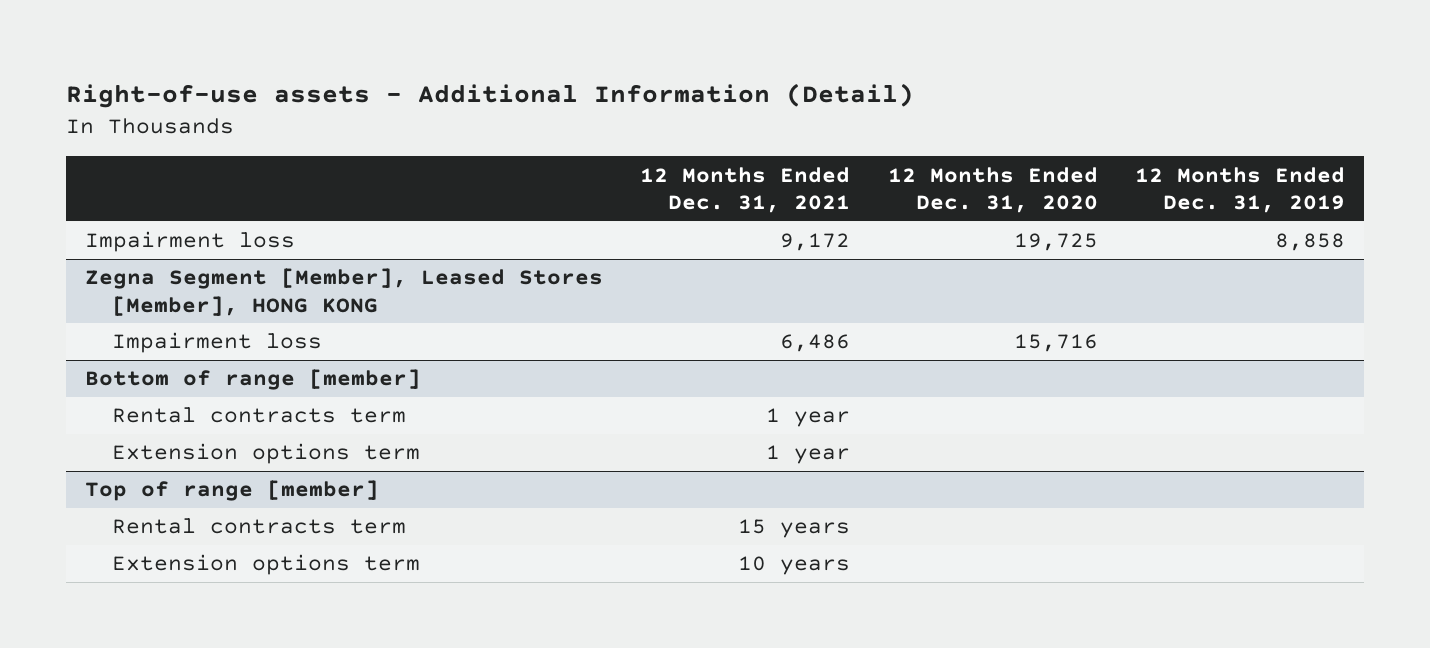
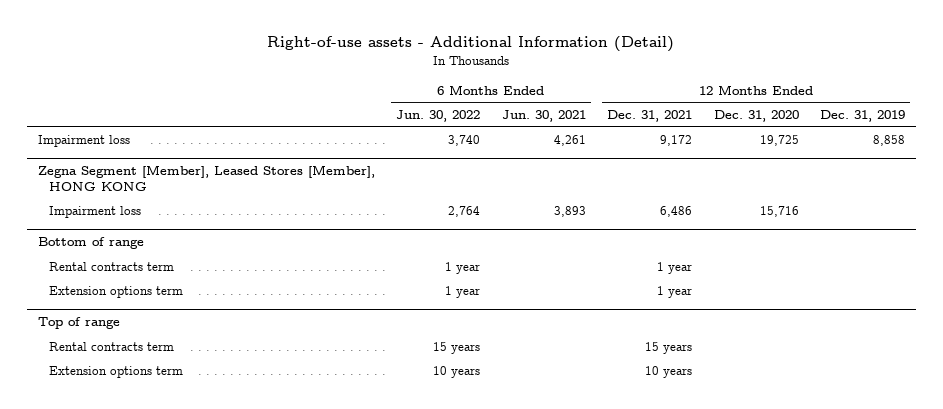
- | 12 Months Ended Dec. 31, 2021 | 12 Months Ended Dec. 31, 2020 | 12 Months Ended Dec. 31, 2019
+ | 6 Months Ended Jun. 30, 2022 | 6 Months Ended Jun. 30, 2021 | 12 Months Ended Dec. 31, 2021 | 12 Months Ended Dec. 31, 2020 | 12 Months Ended Dec. 31, 2019
- Bottom of range [member]
+ Bottom of range
- Top of range [member]
+ Top of range

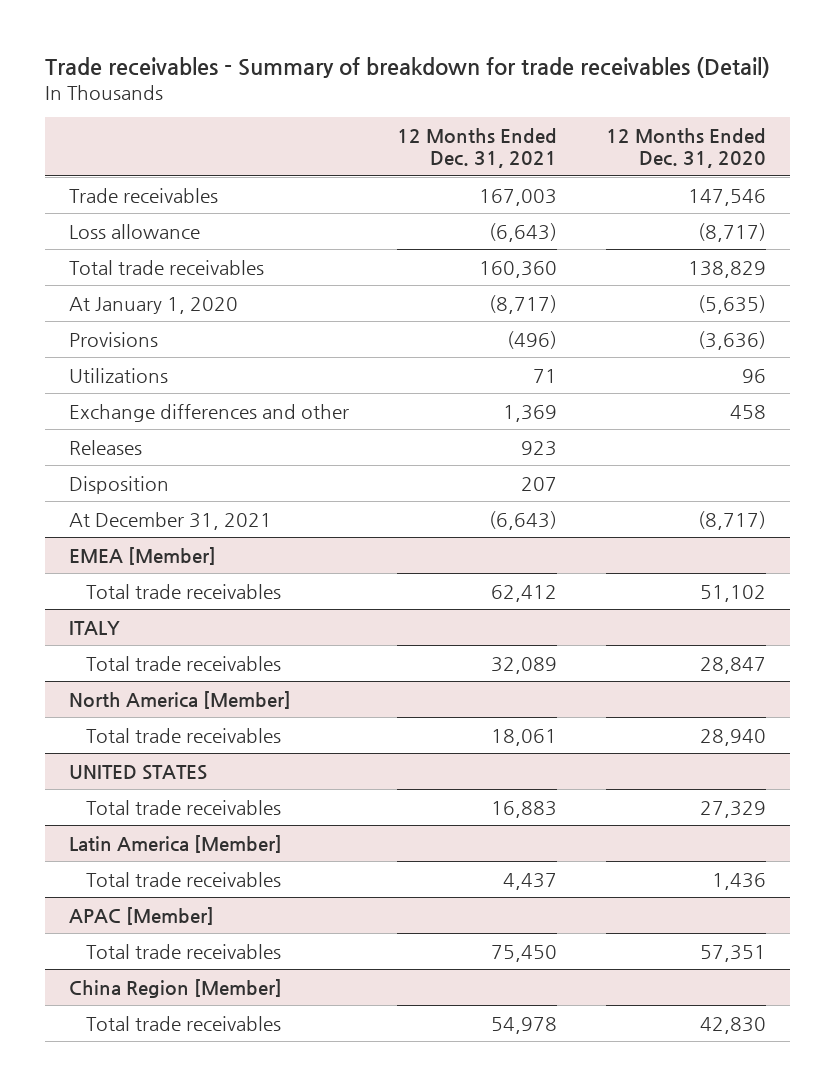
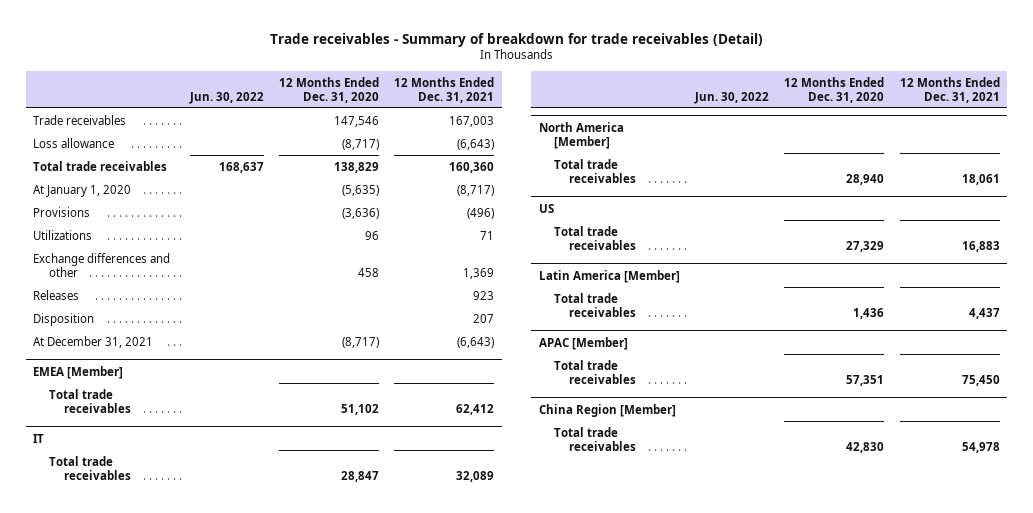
- | 12 Months Ended Dec. 31, 2021 | 12 Months Ended Dec. 31, 2020
+ | Jun. 30, 2022 | 12 Months Ended Dec. 31, 2020 | 12 Months Ended Dec. 31, 2021
- ITALY
+ IT
- UNITED STATES
+ US

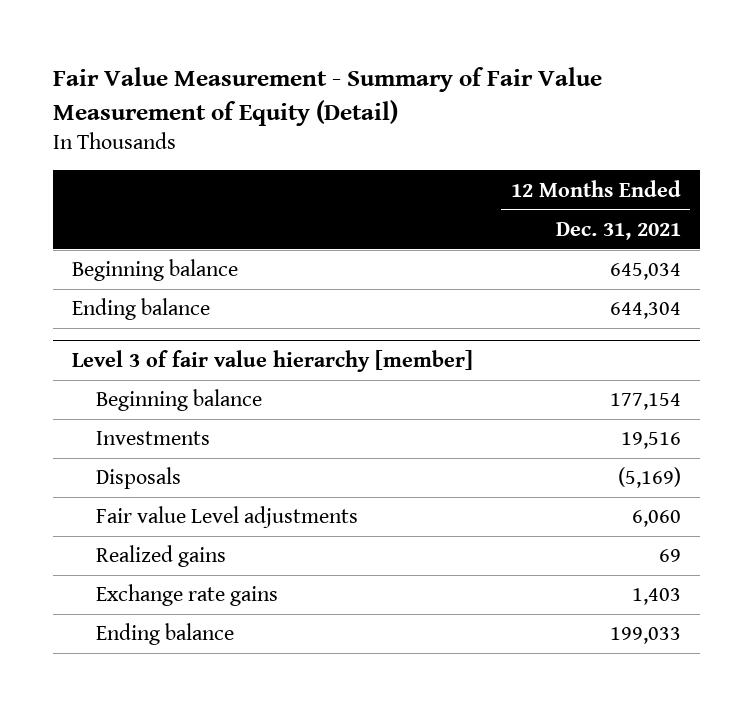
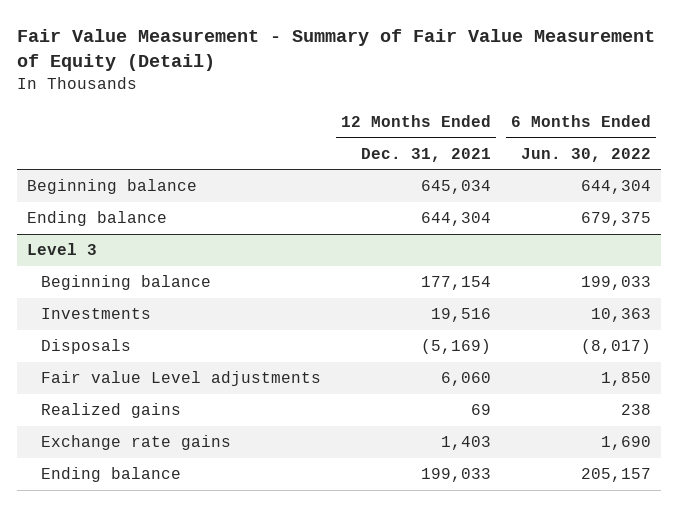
- | 12 Months Ended Dec. 31, 2021
+ | 12 Months Ended Dec. 31, 2021 | 6 Months Ended Jun. 30, 2022
- Level 3 of fair value hierarchy [member]
+ Level 3

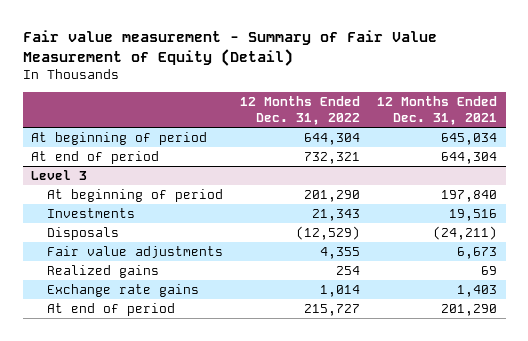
- Fair Value Measurement - Summary of Fair Value Measurement of Equity (Detail)
+ Fair value measurement - Summary of Fair Value Measurement of Equity (Detail)
- | 12 Months Ended Dec. 31, 2021 | 6 Months Ended Jun. 30, 2022
+ | 12 Months Ended Dec. 31, 2022 | 12 Months Ended Dec. 31, 2021
- Beginning balance | 645,034 | 644,304
- Ending balance | 644,304 | 679,375
+ At beginning of period | 644,304 | 645,034
+ At end of period | 732,321 | 644,304
@ Level 3
- Beginning balance | 177,154 | 199,033
+ At beginning of period | 201,290 | 197,840
- Disposals | (5,169) | (8,017)
- Fair value Level adjustments | 6,060 | 1,850
+ Disposals | (12,529) | (24,211)
+ Fair value adjustments | 4,355 | 6,673
- Ending balance | 199,033 | 205,157
+ At end of period | 215,727 | 201,290

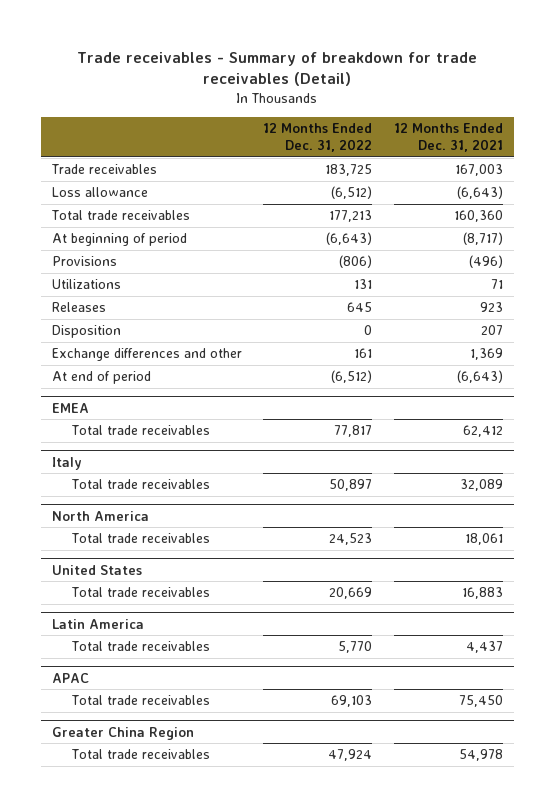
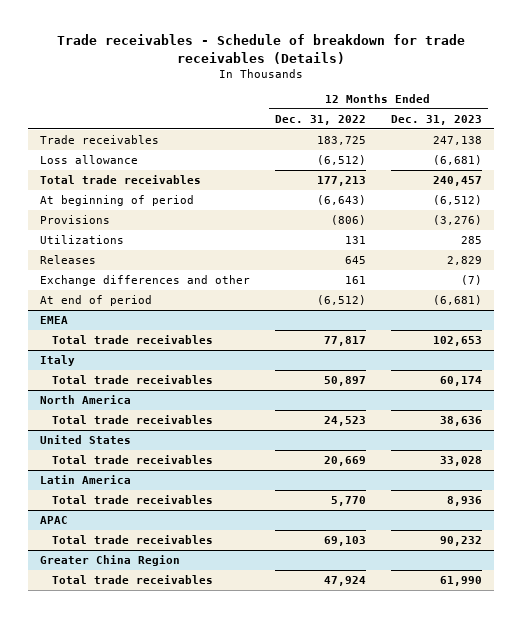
- Trade receivables - Summary of breakdown for trade receivables (Detail)
+ Trade receivables - Schedule of breakdown for trade receivables (Details)
- | 12 Months Ended Dec. 31, 2022 | 12 Months Ended Dec. 31, 2021
+ | 12 Months Ended Dec. 31, 2022 | 12 Months Ended Dec. 31, 2023
- Disposition | 0 | 207

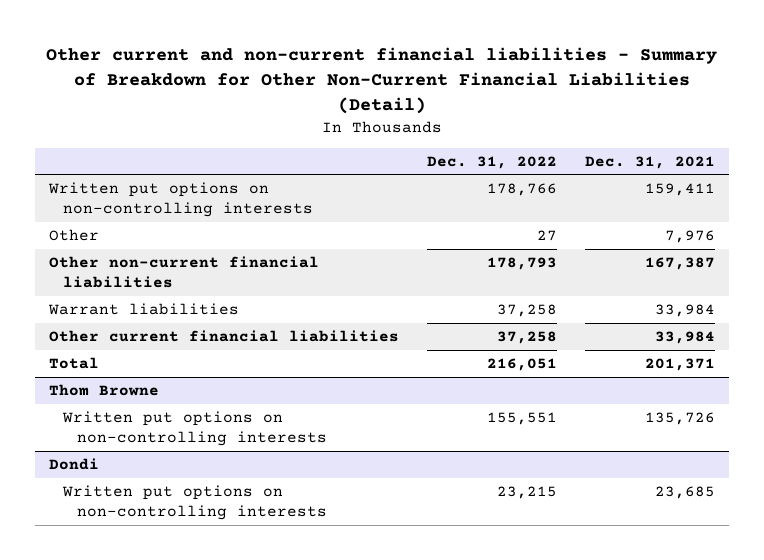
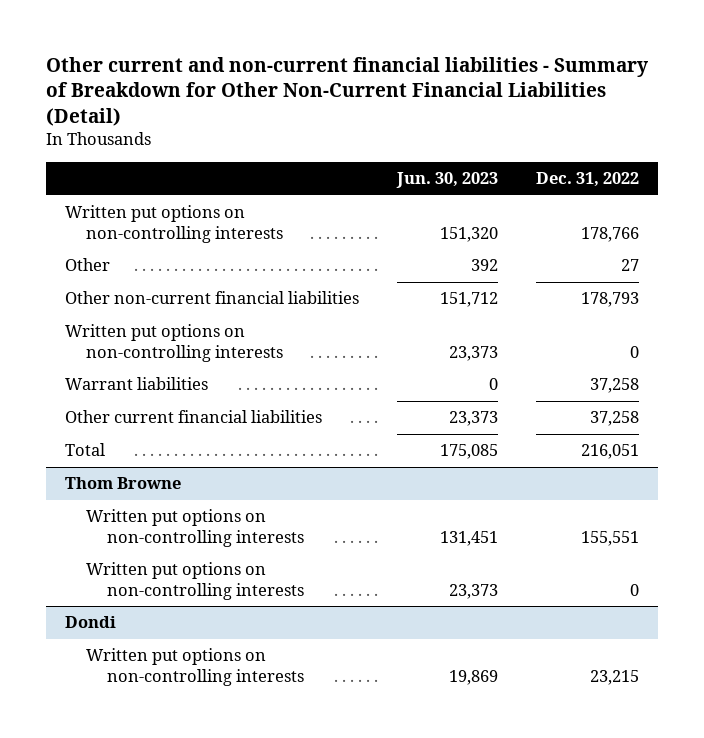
- | Dec. 31, 2022 | Dec. 31, 2021
+ | Jun. 30, 2023 | Dec. 31, 2022
+ Written put options on non-controlling interests | 23,373 | 0
@ Thom Browne
+ Written put options on non-controlling interests | 23,373 | 0

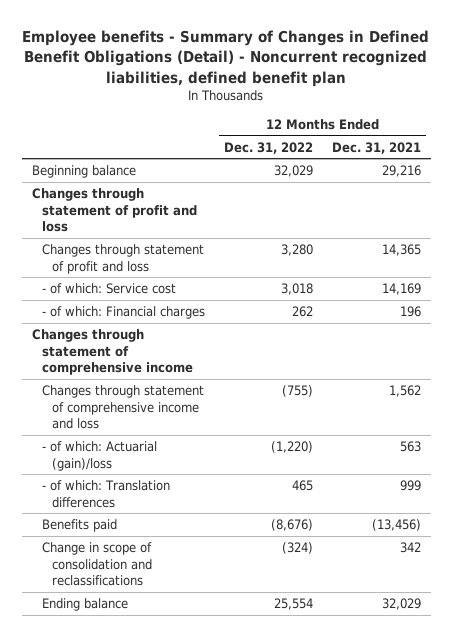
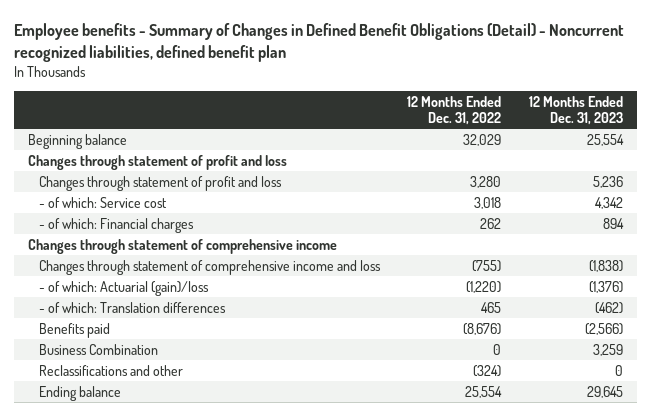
- | 12 Months Ended Dec. 31, 2022 | 12 Months Ended Dec. 31, 2021
+ | 12 Months Ended Dec. 31, 2022 | 12 Months Ended Dec. 31, 2023
- Change in scope of consolidation and reclassifications | (324) | 342
+ Business Combination | 0 | 3,259
+ Reclassifications and other | (324) | 0

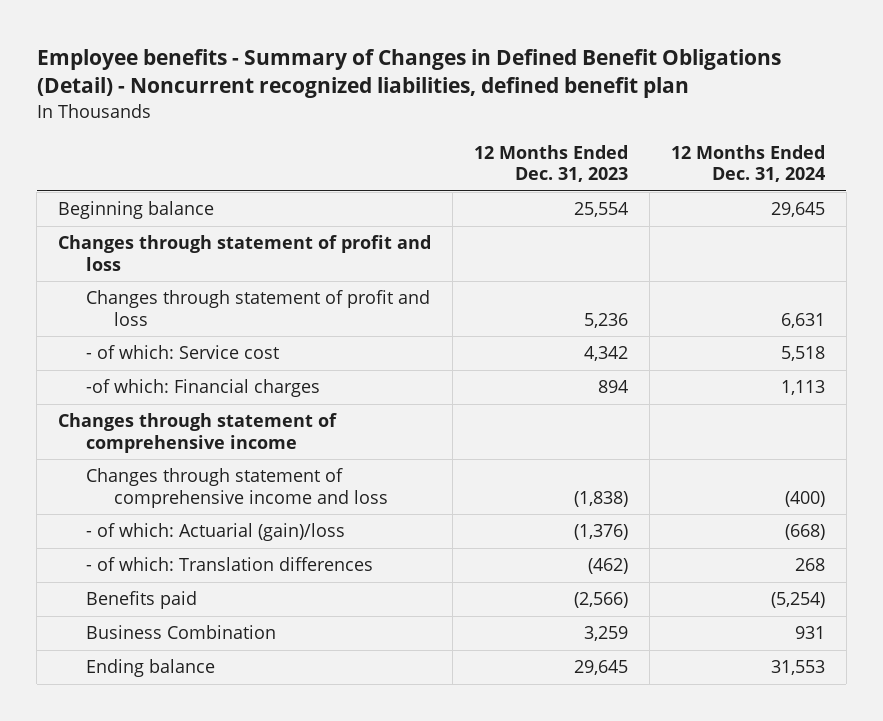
- | 12 Months Ended Dec. 31, 2022 | 12 Months Ended Dec. 31, 2023
+ | 12 Months Ended Dec. 31, 2023 | 12 Months Ended Dec. 31, 2024
- - of which: Financial charges | 262 | 894
+ -of which: Financial charges | 894 | 1,113
- Reclassifications and other | (324) | 0

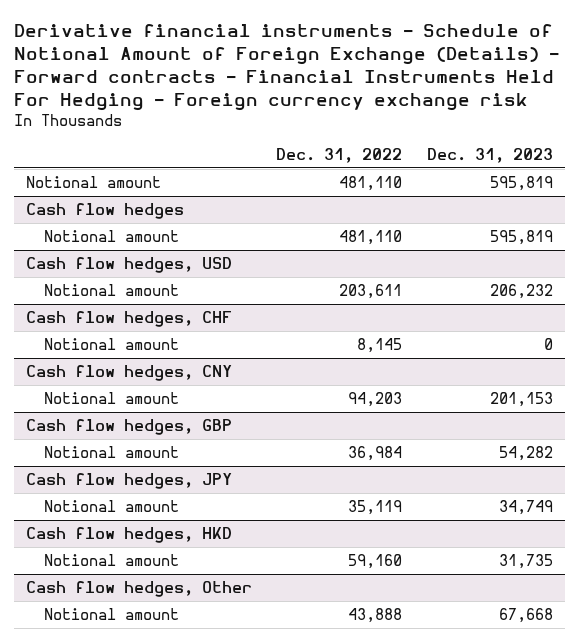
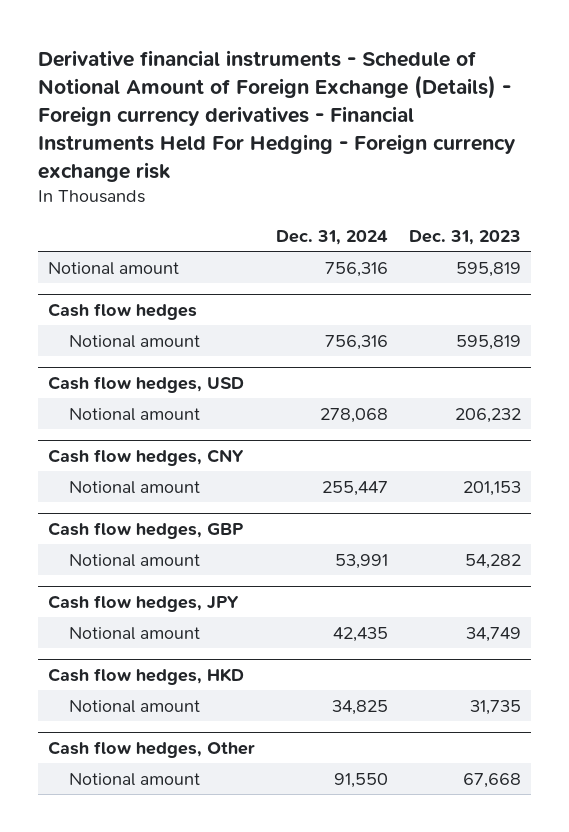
- Derivative financial instruments - Schedule of Notional Amount of Foreign Exchange (Details) - Forward contracts - Financial Instruments Held For Hedging - Foreign currency exchange risk
+ Derivative financial instruments - Schedule of Notional Amount of Foreign Exchange (Details) - Foreign currency derivatives - Financial Instruments Held For Hedging - Foreign currency exchange risk
- | Dec. 31, 2022 | Dec. 31, 2023
+ | Dec. 31, 2024 | Dec. 31, 2023
- Cash flow hedges, CHF
- Notional amount | 8,145 | 0

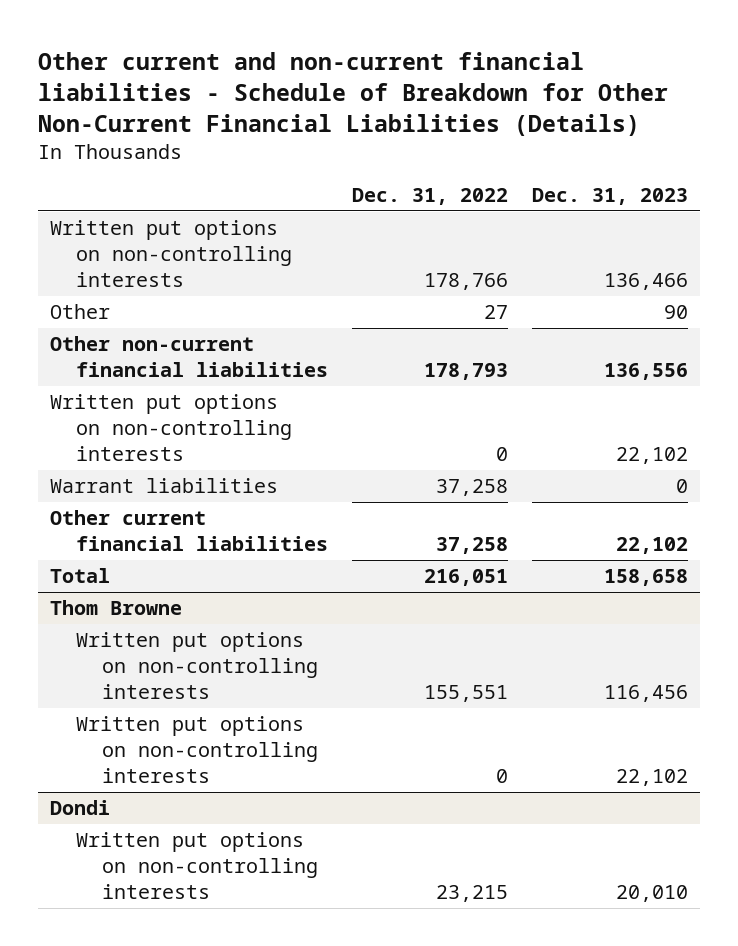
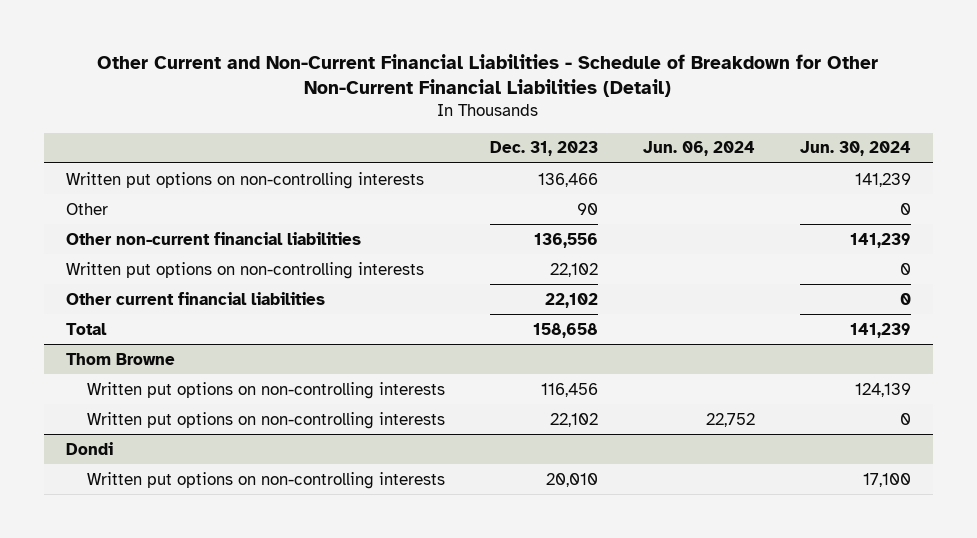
- Other current and non-current financial liabilities - Schedule of Breakdown for Other Non-Current Financial Liabilities (Details)
+ Other Current and Non-Current Financial Liabilities - Schedule of Breakdown for Other Non-Current Financial Liabilities (Detail)
- | Dec. 31, 2022 | Dec. 31, 2023
+ | Dec. 31, 2023 | Jun. 06, 2024 | Jun. 30, 2024
- Warrant liabilities | 37,258 | 0

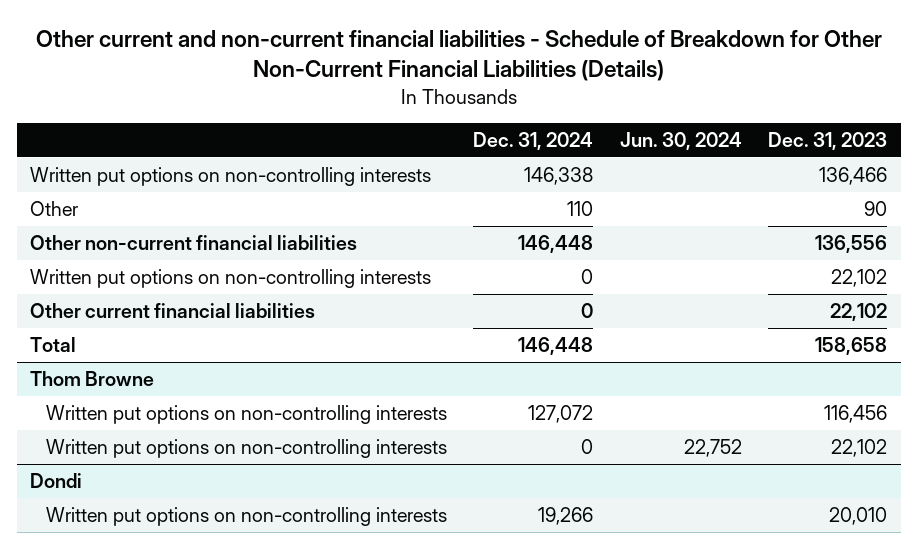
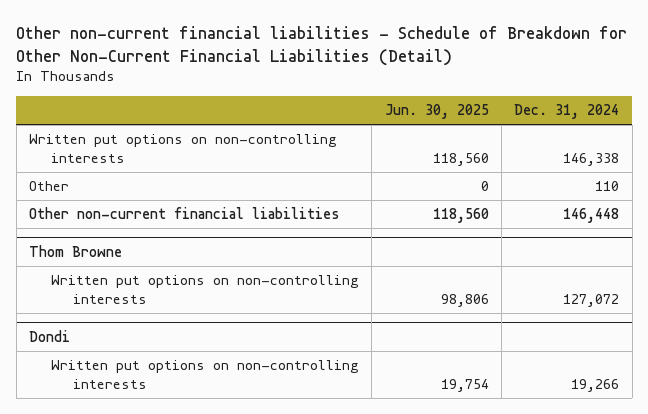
- Other current and non-current financial liabilities - Schedule of Breakdown for Other Non-Current Financial Liabilities (Details)
+ Other non-current financial liabilities - Schedule of Breakdown for Other Non-Current Financial Liabilities (Detail)
- | Dec. 31, 2024 | Jun. 30, 2024 | Dec. 31, 2023
+ | Jun. 30, 2025 | Dec. 31, 2024
- Written put options on non-controlling interests | 0 | | 22,102
- Other current financial liabilities | 0 | | 22,102
- Total | 146,448 | | 158,658
@ Thom Browne
- Written put options on non-controlling interests | 0 | 22,752 | 22,102

